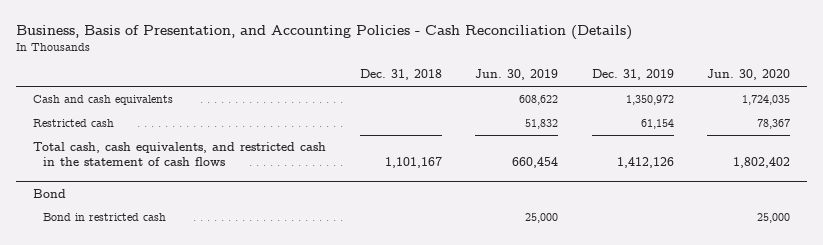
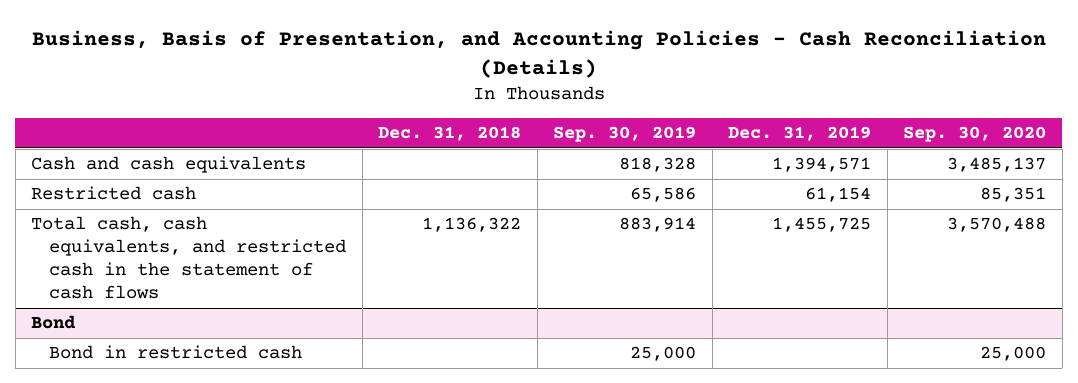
- | Dec. 31, 2018 | Jun. 30, 2019 | Dec. 31, 2019 | Jun. 30, 2020
+ | Dec. 31, 2018 | Sep. 30, 2019 | Dec. 31, 2019 | Sep. 30, 2020
- Cash and cash equivalents | | 608,622 | 1,350,972 | 1,724,035
+ Cash and cash equivalents | | 818,328 | 1,394,571 | 3,485,137
- Total cash, cash equivalents, and restricted cash in the statement of cash flows | 1,101,167 | 660,454 | 1,412,126 | 1,802,402
+ Total cash, cash equivalents, and restricted cash in the statement of cash flows | 1,136,322 | 883,914 | 1,455,725 | 3,570,488

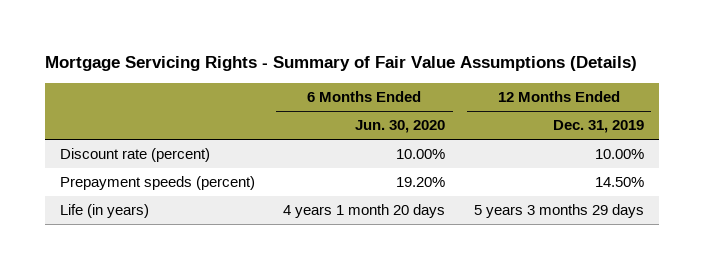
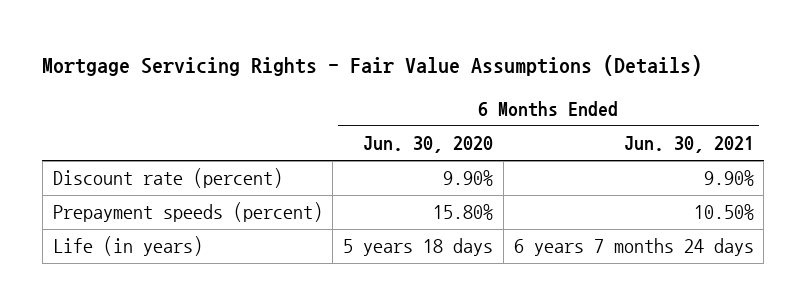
- Mortgage Servicing Rights - Summary of Fair Value Assumptions (Details)
+ Mortgage Servicing Rights - Fair Value Assumptions (Details)
- | 6 Months Ended Jun. 30, 2020 | 12 Months Ended Dec. 31, 2019
+ | 6 Months Ended Jun. 30, 2020 | 6 Months Ended Jun. 30, 2021
- Discount rate (percent) | 10.00% | 10.00%
- Prepayment speeds (percent) | 19.20% | 14.50%
- Life (in years) | 4 years 1 month 20 days | 5 years 3 months 29 days
+ Discount rate (percent) | 9.90% | 9.90%
+ Prepayment speeds (percent) | 15.80% | 10.50%
+ Life (in years) | 5 years 18 days | 6 years 7 months 24 days

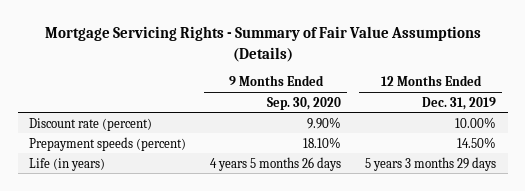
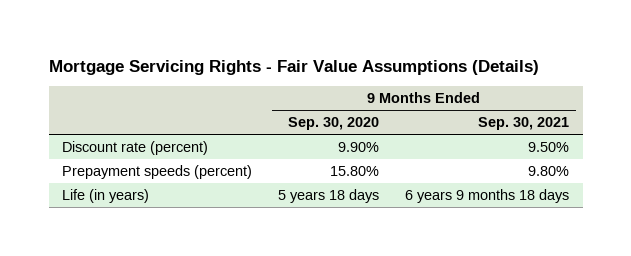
- Mortgage Servicing Rights - Summary of Fair Value Assumptions (Details)
+ Mortgage Servicing Rights - Fair Value Assumptions (Details)
- | 9 Months Ended Sep. 30, 2020 | 12 Months Ended Dec. 31, 2019
+ | 9 Months Ended Sep. 30, 2020 | 9 Months Ended Sep. 30, 2021
- Prepayment speeds (percent) | 18.10% | 14.50%
- Life (in years) | 4 years 5 months 26 days | 5 years 3 months 29 days
+ Prepayment speeds (percent) | 15.80% | 9.80%
+ Life (in years) | 5 years 18 days | 6 years 9 months 18 days

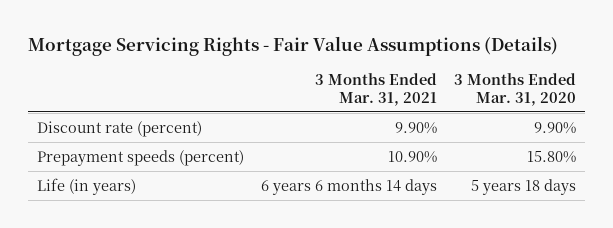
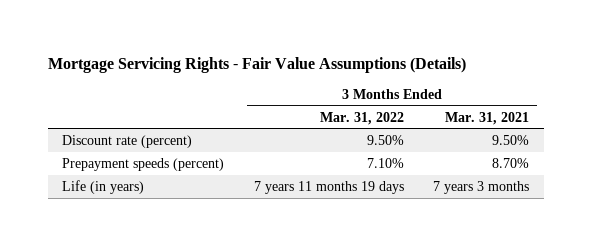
- | 3 Months Ended Mar. 31, 2021 | 3 Months Ended Mar. 31, 2020
+ | 3 Months Ended Mar. 31, 2022 | 3 Months Ended Mar. 31, 2021
- Discount rate (percent) | 9.90% | 9.90%
- Prepayment speeds (percent) | 10.90% | 15.80%
- Life (in years) | 6 years 6 months 14 days | 5 years 18 days
+ Discount rate (percent) | 9.50% | 9.50%
+ Prepayment speeds (percent) | 7.10% | 8.70%
+ Life (in years) | 7 years 11 months 19 days | 7 years 3 months

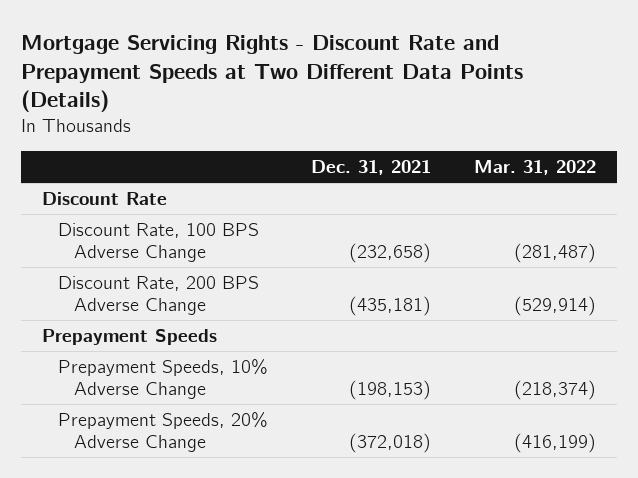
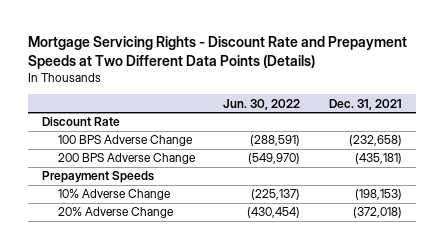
- | Dec. 31, 2021 | Mar. 31, 2022
+ | Jun. 30, 2022 | Dec. 31, 2021
- Discount Rate, 100 BPS Adverse Change | (232,658) | (281,487)
- Discount Rate, 200 BPS Adverse Change | (435,181) | (529,914)
+ 100 BPS Adverse Change | (288,591) | (232,658)
+ 200 BPS Adverse Change | (549,970) | (435,181)
- Prepayment Speeds, 10% Adverse Change | (198,153) | (218,374)
- Prepayment Speeds, 20% Adverse Change | (372,018) | (416,199)
+ 10% Adverse Change | (225,137) | (198,153)
+ 20% Adverse Change | (430,454) | (372,018)

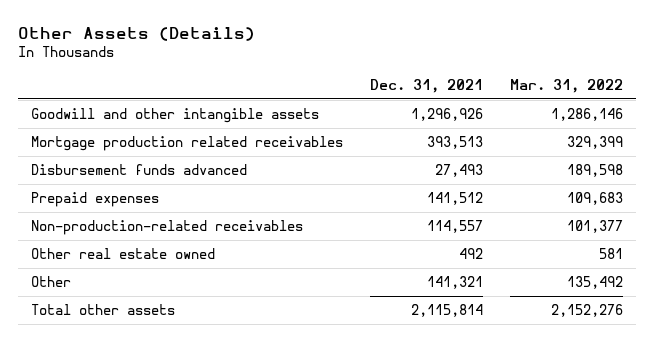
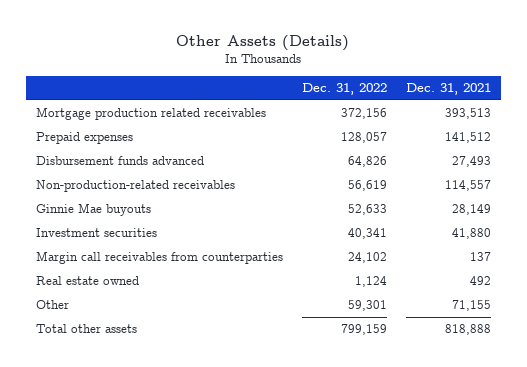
- | Dec. 31, 2021 | Mar. 31, 2022
+ | Dec. 31, 2022 | Dec. 31, 2021
- Goodwill and other intangible assets | 1,296,926 | 1,286,146
moved down: Disbursement funds advanced | 64,826 | 27,493
- Other real estate owned | 492 | 581
- Other | 141,321 | 135,492
- Total other assets | 2,115,814 | 2,152,276
+ Ginnie Mae buyouts | 52,633 | 28,149
+ Investment securities | 40,341 | 41,880
+ Margin call receivables from counterparties | 24,102 | 137
+ Real estate owned | 1,124 | 492
+ Other | 59,301 | 71,155
+ Total other assets | 799,159 | 818,888

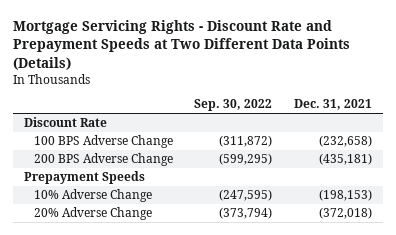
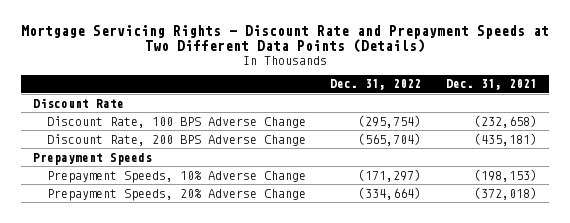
- | Sep. 30, 2022 | Dec. 31, 2021
+ | Dec. 31, 2022 | Dec. 31, 2021
- 100 BPS Adverse Change | (311,872) | (232,658)
- 200 BPS Adverse Change | (599,295) | (435,181)
+ Discount Rate, 100 BPS Adverse Change | (295,754) | (232,658)
+ Discount Rate, 200 BPS Adverse Change | (565,704) | (435,181)
- 10% Adverse Change | (247,595) | (198,153)
- 20% Adverse Change | (373,794) | (372,018)
+ Prepayment Speeds, 10% Adverse Change | (171,297) | (198,153)
+ Prepayment Speeds, 20% Adverse Change | (334,664) | (372,018)

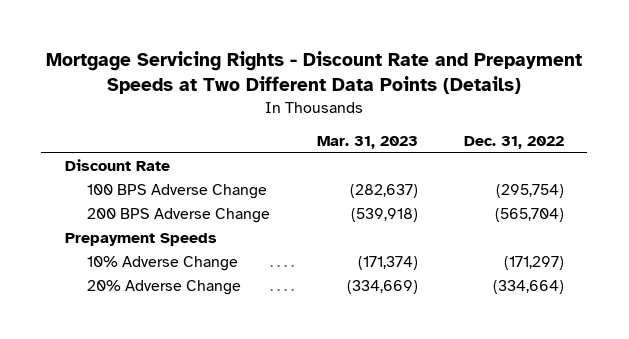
- | Dec. 31, 2022 | Dec. 31, 2021
+ | Mar. 31, 2023 | Dec. 31, 2022
- Discount Rate, 100 BPS Adverse Change | (295,754) | (232,658)
- Discount Rate, 200 BPS Adverse Change | (565,704) | (435,181)
+ 100 BPS Adverse Change | (282,637) | (295,754)
+ 200 BPS Adverse Change | (539,918) | (565,704)
- Prepayment Speeds, 10% Adverse Change | (171,297) | (198,153)
- Prepayment Speeds, 20% Adverse Change | (334,664) | (372,018)
+ 10% Adverse Change | (171,374) | (171,297)
+ 20% Adverse Change | (334,669) | (334,664)

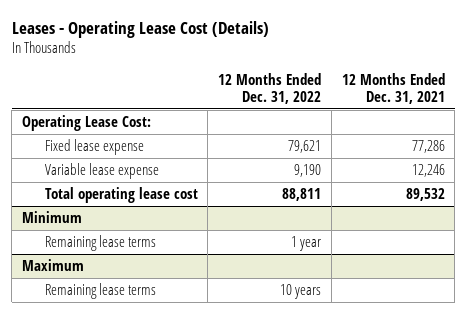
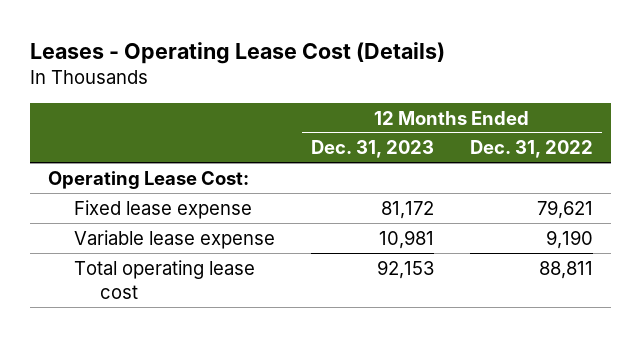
- | 12 Months Ended Dec. 31, 2022 | 12 Months Ended Dec. 31, 2021
+ | 12 Months Ended Dec. 31, 2023 | 12 Months Ended Dec. 31, 2022
- Minimum
- Remaining lease terms | 1 year |
- Maximum
- Remaining lease terms | 10 years |

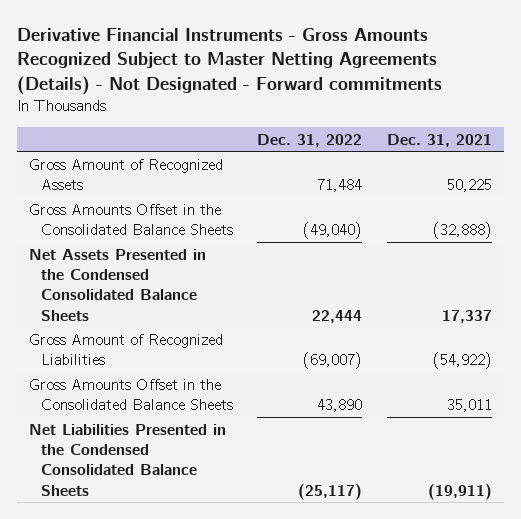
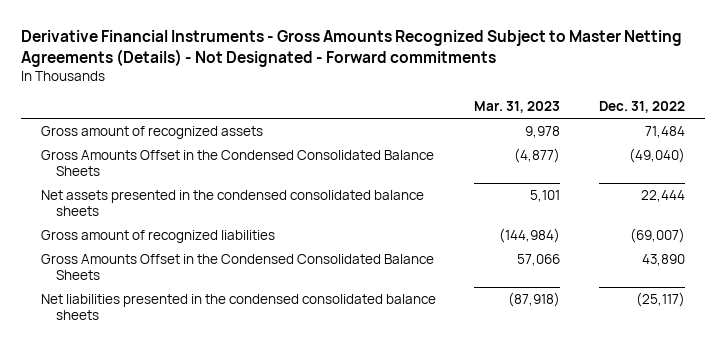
- | Dec. 31, 2022 | Dec. 31, 2021
+ | Mar. 31, 2023 | Dec. 31, 2022
- Gross Amount of Recognized Assets | 71,484 | 50,225
- Gross Amounts Offset in the Consolidated Balance Sheets | (49,040) | (32,888)
- Net Assets Presented in the Condensed Consolidated Balance Sheets | 22,444 | 17,337
- Gross Amount of Recognized Liabilities | (69,007) | (54,922)
- Gross Amounts Offset in the Consolidated Balance Sheets | 43,890 | 35,011
- Net Liabilities Presented in the Condensed Consolidated Balance Sheets | (25,117) | (19,911)
+ Gross amount of recognized assets | 9,978 | 71,484
+ Gross Amounts Offset in the Condensed Consolidated Balance Sheets | (4,877) | (49,040)
+ Net assets presented in the condensed consolidated balance sheets | 5,101 | 22,444
+ Gross amount of recognized liabilities | (144,984) | (69,007)
+ Gross Amounts Offset in the Condensed Consolidated Balance Sheets | 57,066 | 43,890
+ Net liabilities presented in the condensed consolidated balance sheets | (87,918) | (25,117)

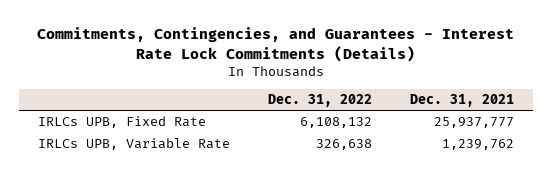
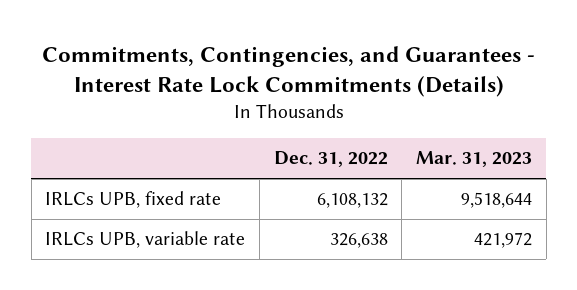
- | Dec. 31, 2022 | Dec. 31, 2021
+ | Dec. 31, 2022 | Mar. 31, 2023
- IRLCs UPB, Fixed Rate | 6,108,132 | 25,937,777
- IRLCs UPB, Variable Rate | 326,638 | 1,239,762
+ IRLCs UPB, fixed rate | 6,108,132 | 9,518,644
+ IRLCs UPB, variable rate | 326,638 | 421,972

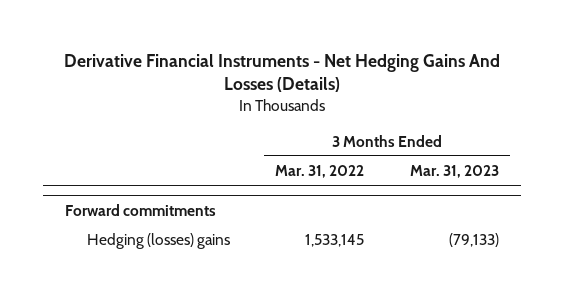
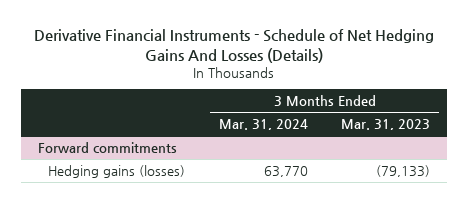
- Derivative Financial Instruments - Net Hedging Gains And Losses (Details)
+ Derivative Financial Instruments - Schedule of Net Hedging Gains And Losses (Details)
- | 3 Months Ended Mar. 31, 2022 | 3 Months Ended Mar. 31, 2023
+ | 3 Months Ended Mar. 31, 2024 | 3 Months Ended Mar. 31, 2023
@ Forward commitments
- Hedging (losses) gains | 1,533,145 | (79,133)
+ Hedging gains (losses) | 63,770 | (79,133)

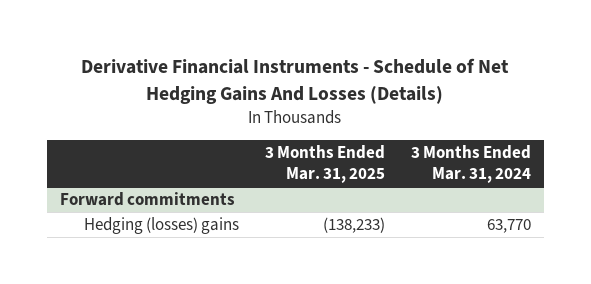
- | 3 Months Ended Mar. 31, 2024 | 3 Months Ended Mar. 31, 2023
+ | 3 Months Ended Mar. 31, 2025 | 3 Months Ended Mar. 31, 2024
@ Forward commitments
- Hedging gains (losses) | 63,770 | (79,133)
+ Hedging (losses) gains | (138,233) | 63,770

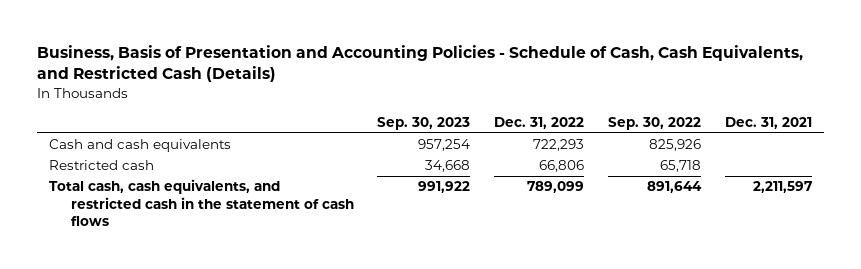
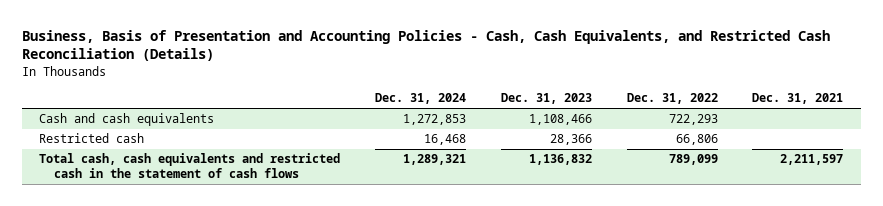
- Business, Basis of Presentation and Accounting Policies - Schedule of Cash, Cash Equivalents, and Restricted Cash (Details)
+ Business, Basis of Presentation and Accounting Policies - Cash, Cash Equivalents, and Restricted Cash Reconciliation (Details)
- | Sep. 30, 2023 | Dec. 31, 2022 | Sep. 30, 2022 | Dec. 31, 2021
+ | Dec. 31, 2024 | Dec. 31, 2023 | Dec. 31, 2022 | Dec. 31, 2021
- Total cash, cash equivalents, and restricted cash in the statement of cash flows | 991,922 | 789,099 | 891,644 | 2,211,597
+ Total cash, cash equivalents and restricted cash in the statement of cash flows | 1,289,321 | 1,136,832 | 789,099 | 2,211,597

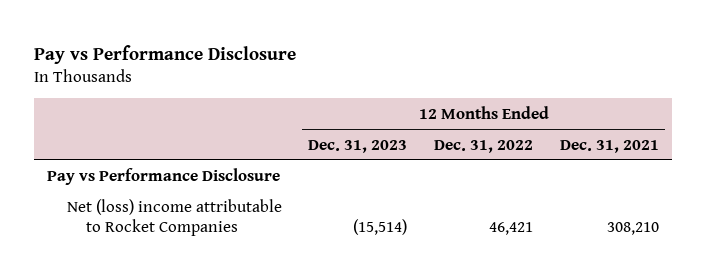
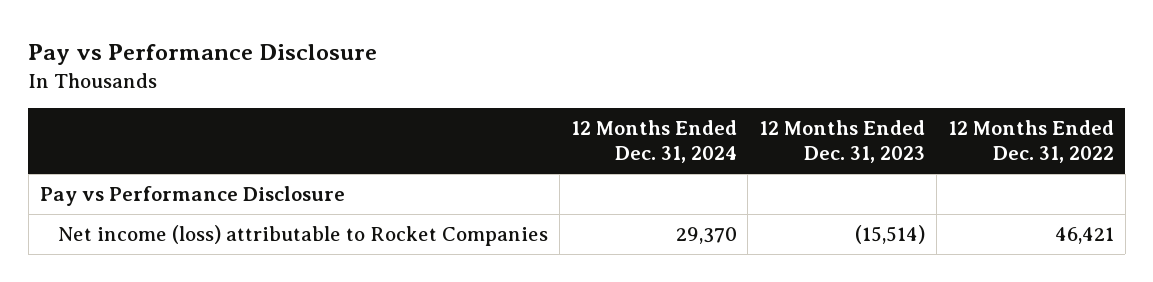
- | 12 Months Ended Dec. 31, 2023 | 12 Months Ended Dec. 31, 2022 | 12 Months Ended Dec. 31, 2021
+ | 12 Months Ended Dec. 31, 2024 | 12 Months Ended Dec. 31, 2023 | 12 Months Ended Dec. 31, 2022
- Net (loss) income attributable to Rocket Companies | (15,514) | 46,421 | 308,210
+ Net income (loss) attributable to Rocket Companies | 29,370 | (15,514) | 46,421

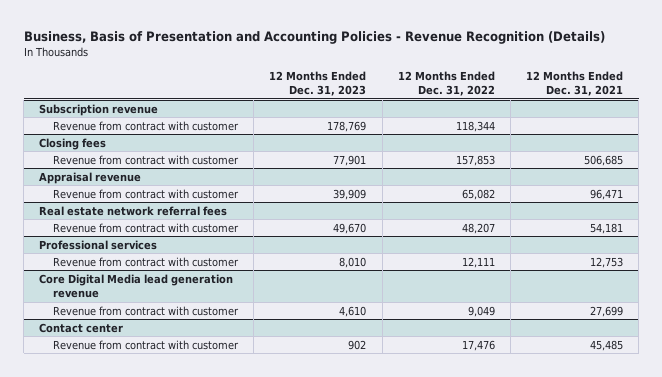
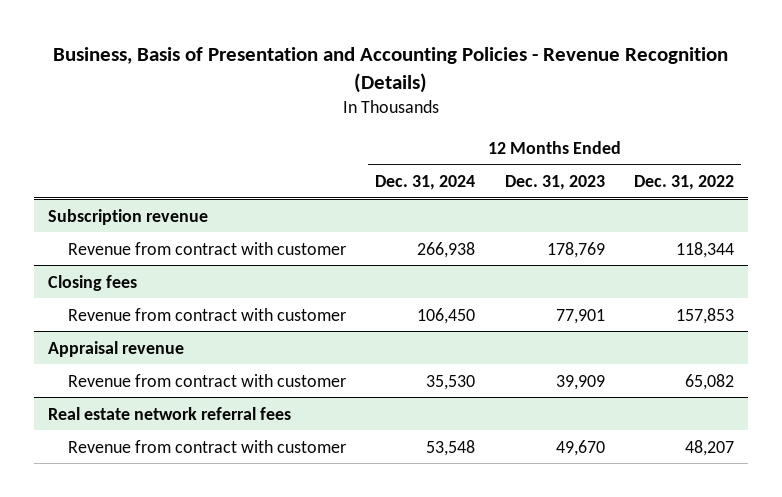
- | 12 Months Ended Dec. 31, 2023 | 12 Months Ended Dec. 31, 2022 | 12 Months Ended Dec. 31, 2021
+ | 12 Months Ended Dec. 31, 2024 | 12 Months Ended Dec. 31, 2023 | 12 Months Ended Dec. 31, 2022
- Professional services
- Revenue from contract with customer | 8,010 | 12,111 | 12,753
- Core Digital Media lead generation revenue
- Revenue from contract with customer | 4,610 | 9,049 | 27,699
- Contact center
- Revenue from contract with customer | 902 | 17,476 | 45,485

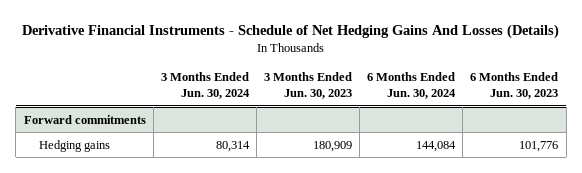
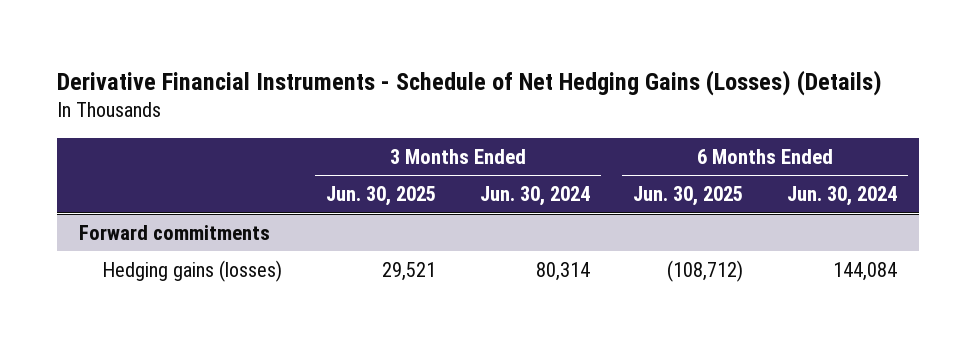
- Derivative Financial Instruments - Schedule of Net Hedging Gains And Losses (Details)
+ Derivative Financial Instruments - Schedule of Net Hedging Gains (Losses) (Details)
- | 3 Months Ended Jun. 30, 2024 | 3 Months Ended Jun. 30, 2023 | 6 Months Ended Jun. 30, 2024 | 6 Months Ended Jun. 30, 2023
+ | 3 Months Ended Jun. 30, 2025 | 3 Months Ended Jun. 30, 2024 | 6 Months Ended Jun. 30, 2025 | 6 Months Ended Jun. 30, 2024
@ Forward commitments
- Hedging gains | 80,314 | 180,909 | 144,084 | 101,776
+ Hedging gains (losses) | 29,521 | 80,314 | (108,712) | 144,084

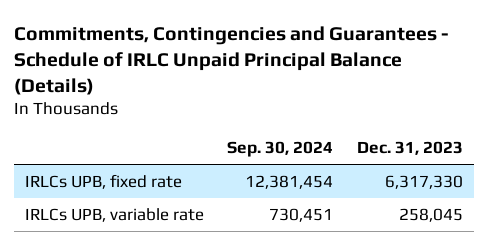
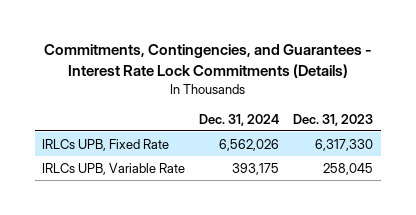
- Commitments, Contingencies and Guarantees - Schedule of IRLC Unpaid Principal Balance (Details)
+ Commitments, Contingencies, and Guarantees - Interest Rate Lock Commitments (Details)
- | Sep. 30, 2024 | Dec. 31, 2023
+ | Dec. 31, 2024 | Dec. 31, 2023
- IRLCs UPB, fixed rate | 12,381,454 | 6,317,330
- IRLCs UPB, variable rate | 730,451 | 258,045
+ IRLCs UPB, Fixed Rate | 6,562,026 | 6,317,330
+ IRLCs UPB, Variable Rate | 393,175 | 258,045

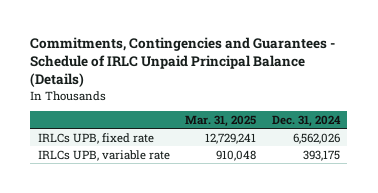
- Commitments, Contingencies, and Guarantees - Interest Rate Lock Commitments (Details)
+ Commitments, Contingencies and Guarantees - Schedule of IRLC Unpaid Principal Balance (Details)
- | Dec. 31, 2024 | Dec. 31, 2023
+ | Mar. 31, 2025 | Dec. 31, 2024
- IRLCs UPB, Fixed Rate | 6,562,026 | 6,317,330
- IRLCs UPB, Variable Rate | 393,175 | 258,045
+ IRLCs UPB, fixed rate | 12,729,241 | 6,562,026
+ IRLCs UPB, variable rate | 910,048 | 393,175

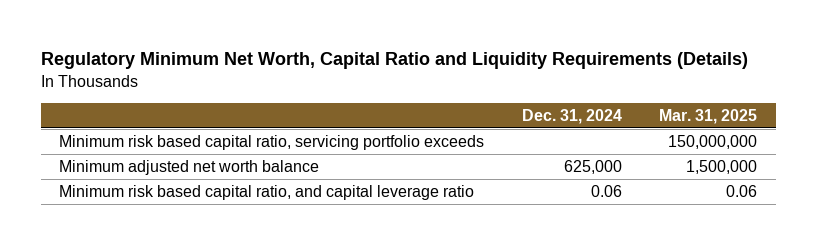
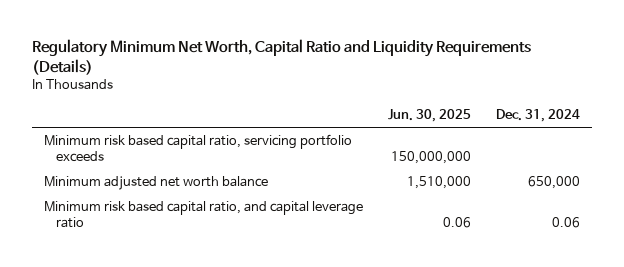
- | Dec. 31, 2024 | Mar. 31, 2025
+ | Jun. 30, 2025 | Dec. 31, 2024
- Minimum adjusted net worth balance | 625,000 | 1,500,000
+ Minimum adjusted net worth balance | 1,510,000 | 650,000

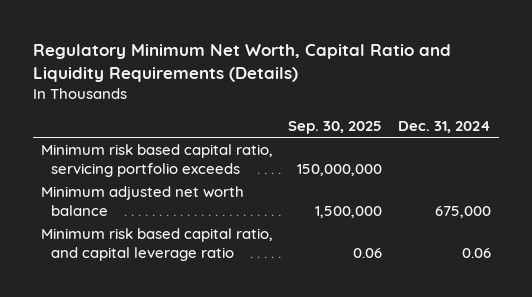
- | Jun. 30, 2025 | Dec. 31, 2024
+ | Sep. 30, 2025 | Dec. 31, 2024
- Minimum adjusted net worth balance | 1,510,000 | 650,000
+ Minimum adjusted net worth balance | 1,500,000 | 675,000

